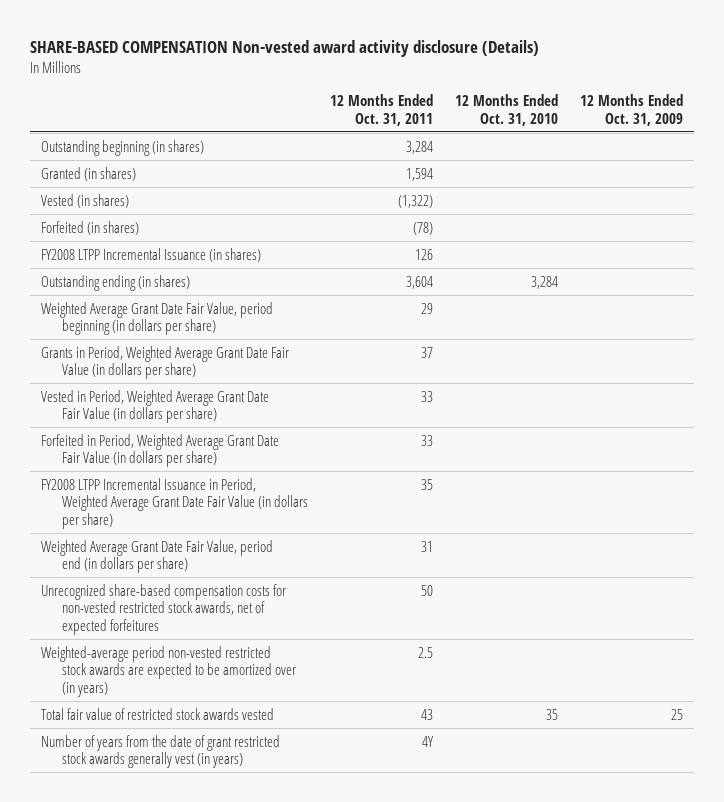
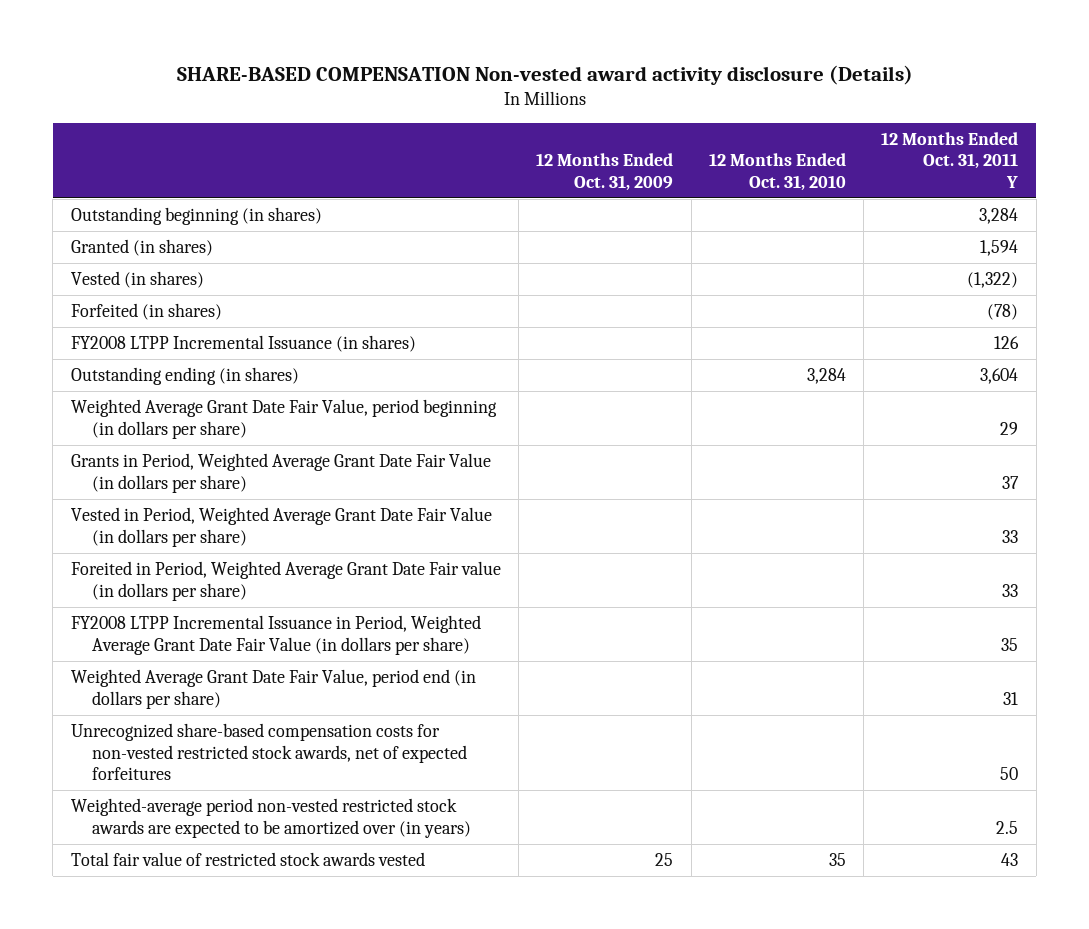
- | 12 Months Ended Oct. 31, 2011 | 12 Months Ended Oct. 31, 2010 | 12 Months Ended Oct. 31, 2009
+ | 12 Months Ended Oct. 31, 2009 | 12 Months Ended Oct. 31, 2010 | 12 Months Ended Oct. 31, 2011 Y
- Forfeited in Period, Weighted Average Grant Date Fair Value (in dollars per share) | 33 | |
+ Foreited in Period, Weighted Average Grant Date Fair value (in dollars per share) | | | 33
- Number of years from the date of grant restricted stock awards generally vest (in years) | 4Y | |

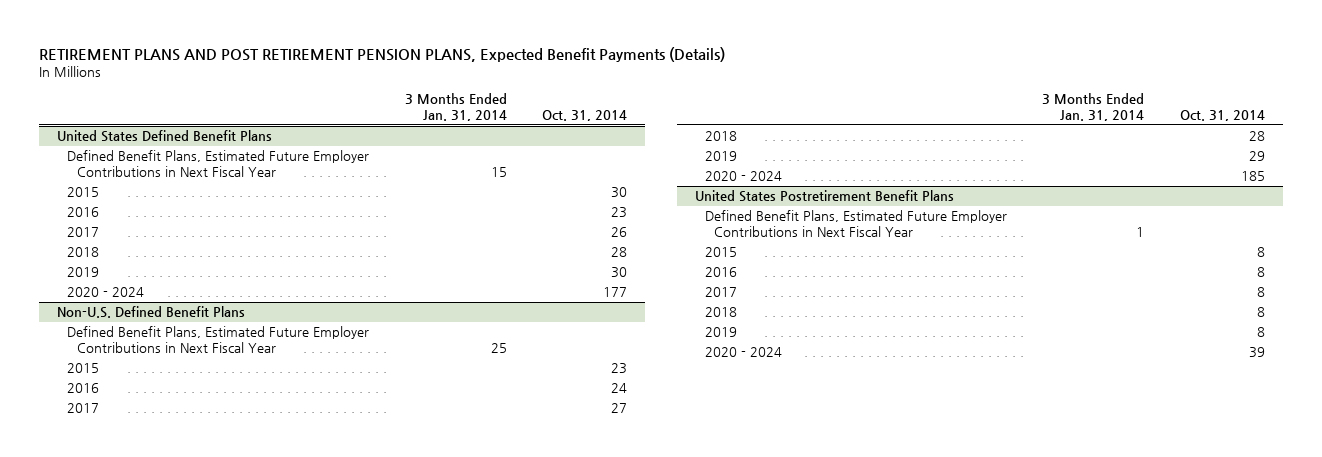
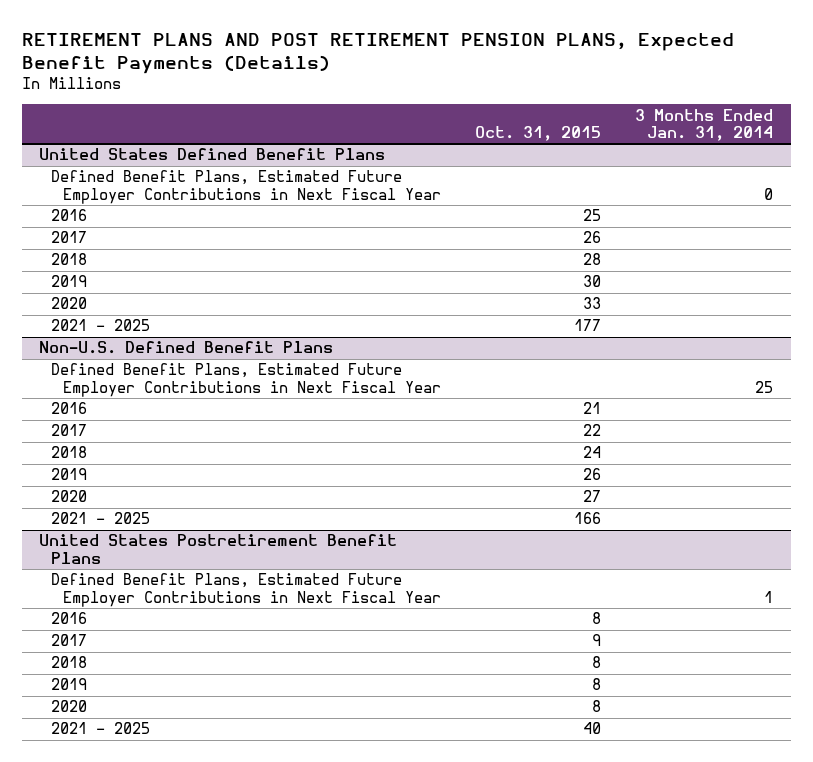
- | 3 Months Ended Jan. 31, 2014 | Oct. 31, 2014
+ | Oct. 31, 2015 | 3 Months Ended Jan. 31, 2014
@ United States Defined Benefit Plans
- Defined Benefit Plans, Estimated Future Employer Contributions in Next Fiscal Year | 15 |
- 2015 | | 30
+ Defined Benefit Plans, Estimated Future Employer Contributions in Next Fiscal Year | | 0
- 2020 - 2024 | | 177
+ 2020 | 33 |
+ 2021 - 2025 | 177 |
@ Non-U.S. Defined Benefit Plans
- 2015 | | 23
- 2020 - 2024 | | 185
+ 2020 | 27 |
+ 2021 - 2025 | 166 |
@ United States Postretirement Benefit Plans
- 2015 | | 8
- 2020 - 2024 | | 39
+ 2020 | 8 |
+ 2021 - 2025 | 40 |

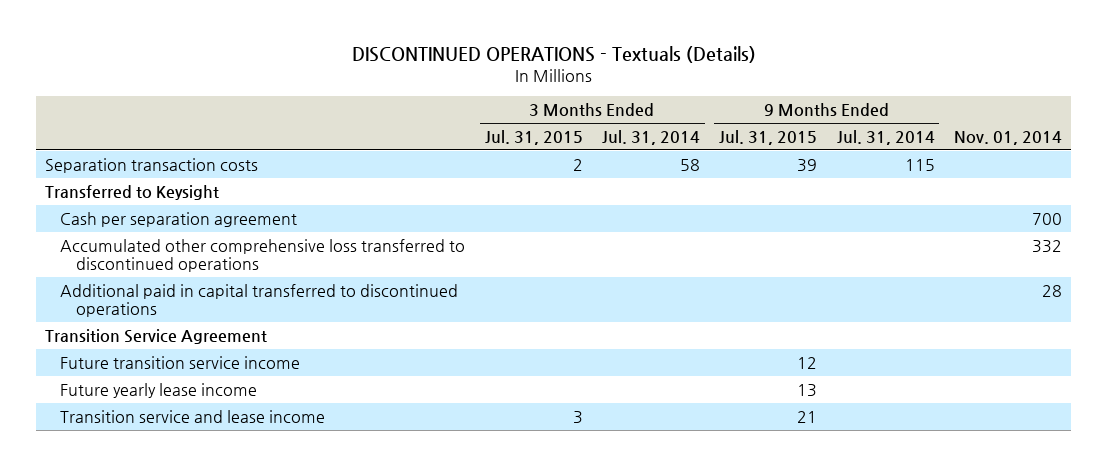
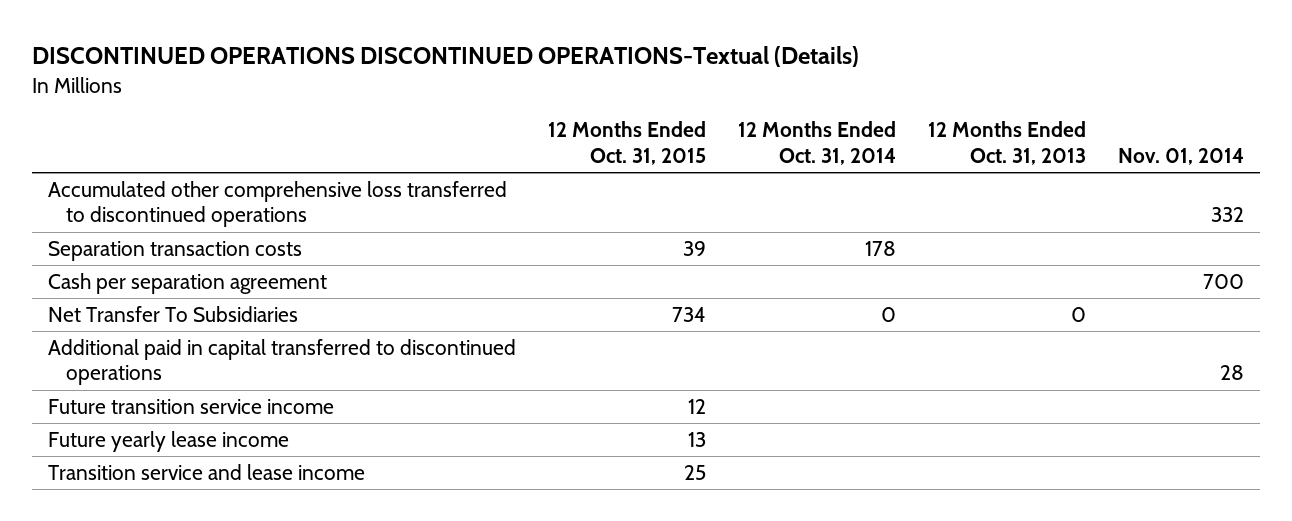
- DISCONTINUED OPERATIONS - Textuals (Details)
+ DISCONTINUED OPERATIONS DISCONTINUED OPERATIONS-Textual (Details)
- | 3 Months Ended Jul. 31, 2015 | 3 Months Ended Jul. 31, 2014 | 9 Months Ended Jul. 31, 2015 | 9 Months Ended Jul. 31, 2014 | Nov. 01, 2014
+ | 12 Months Ended Oct. 31, 2015 | 12 Months Ended Oct. 31, 2014 | 12 Months Ended Oct. 31, 2013 | Nov. 01, 2014
moved up: Accumulated other comprehensive loss transferred to discontinued operations | | | | 332
- Transferred to Keysight
+ Net Transfer To Subsidiaries | 734 | 0 | 0 |
- Transition Service Agreement

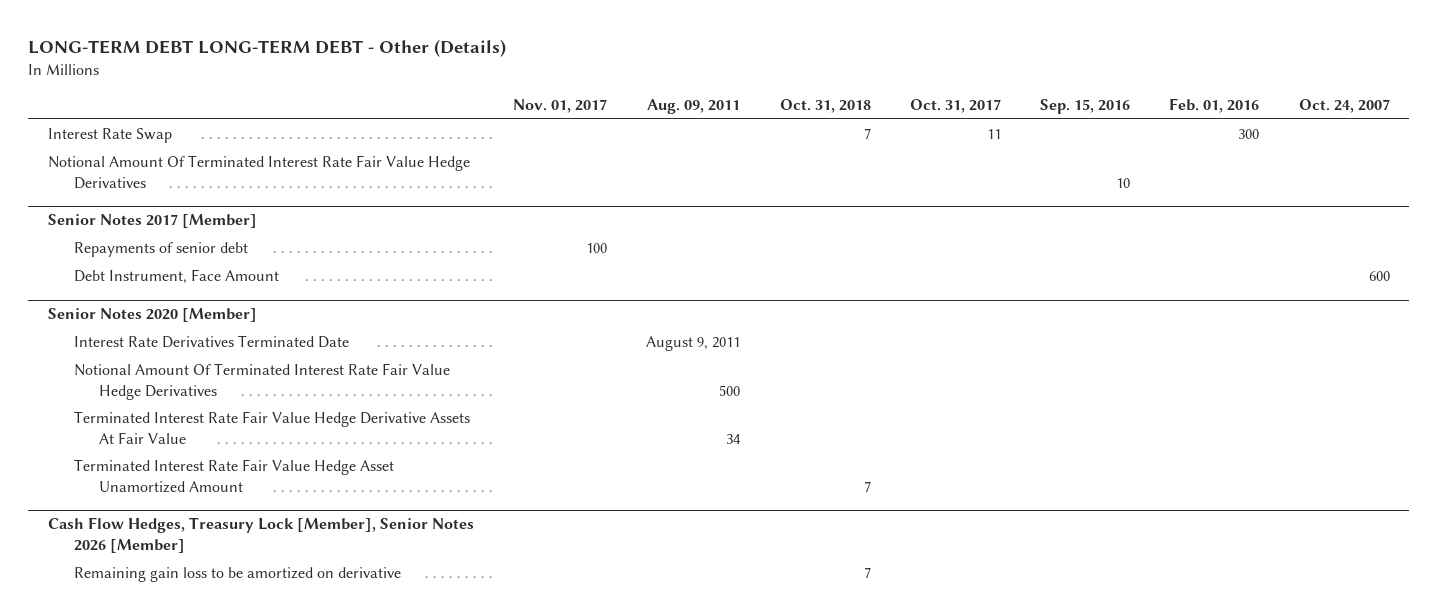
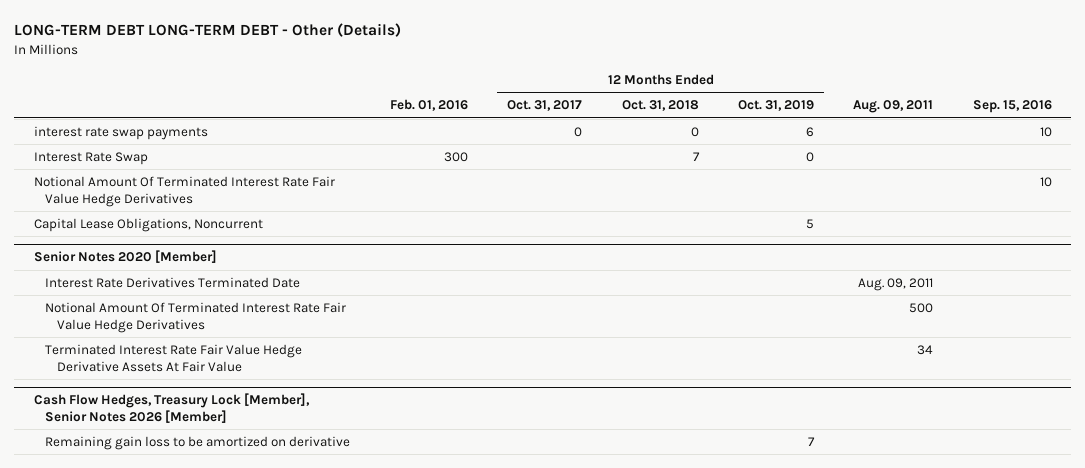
- | Nov. 01, 2017 | Aug. 09, 2011 | Oct. 31, 2018 | Oct. 31, 2017 | Sep. 15, 2016 | Feb. 01, 2016 | Oct. 24, 2007
+ | Feb. 01, 2016 | 12 Months Ended Oct. 31, 2017 | 12 Months Ended Oct. 31, 2018 | 12 Months Ended Oct. 31, 2019 | Aug. 09, 2011 | Sep. 15, 2016
+ interest rate swap payments | | 0 | 0 | 6 | | 10
- Senior Notes 2017 [Member]
- Repayments of senior debt | 100 | | | | | |
- Debt Instrument, Face Amount | | | | | | | 600
+ Capital Lease Obligations, Noncurrent | | | | 5 | |
@ Senior Notes 2020 [Member]
- Interest Rate Derivatives Terminated Date | | August 9, 2011 | | | | |
+ Interest Rate Derivatives Terminated Date | | | | | Aug. 09, 2011 |
- Terminated Interest Rate Fair Value Hedge Asset Unamortized Amount | | | 7 | | | |

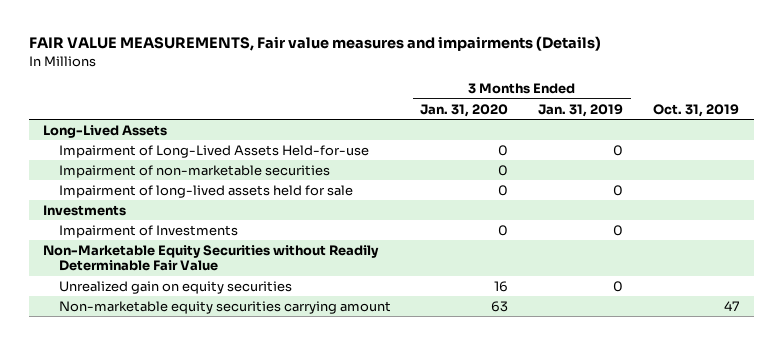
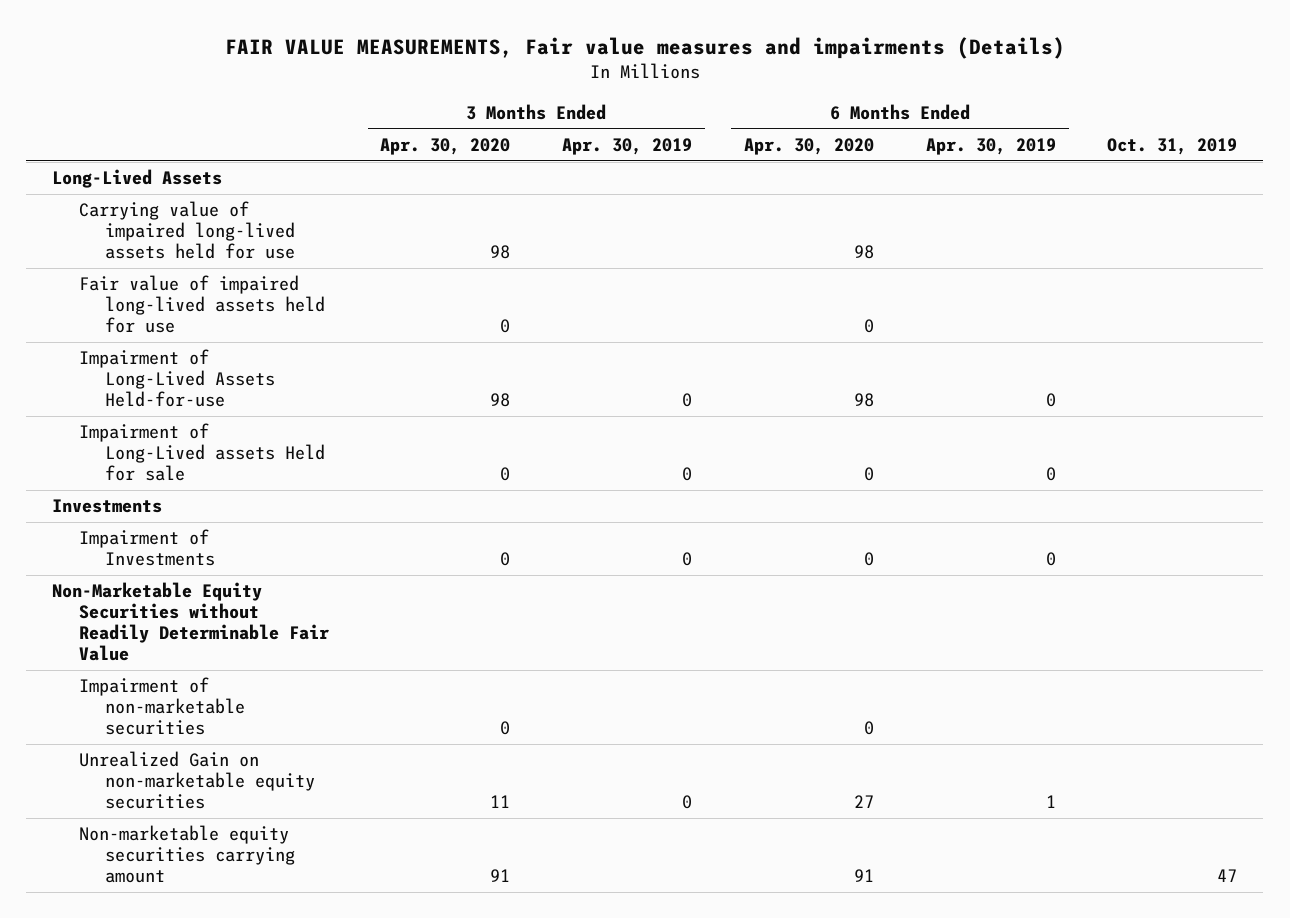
- | 3 Months Ended Jan. 31, 2020 | 3 Months Ended Jan. 31, 2019 | Oct. 31, 2019
+ | 3 Months Ended Apr. 30, 2020 | 3 Months Ended Apr. 30, 2019 | 6 Months Ended Apr. 30, 2020 | 6 Months Ended Apr. 30, 2019 | Oct. 31, 2019
+ Carrying value of impaired long-lived assets held for use | 98 | | 98 | |
+ Fair value of impaired long-lived assets held for use | 0 | | 0 | |
- Impairment of long-lived assets held for sale | 0 | 0 |
+ Impairment of Long-Lived assets Held for sale | 0 | 0 | 0 | 0 |
- Unrealized gain on equity securities | 16 | 0 |
moved down: Impairment of non-marketable securities | 0 | | 0 | |
+ Unrealized Gain on non-marketable equity securities | 11 | 0 | 27 | 1 |

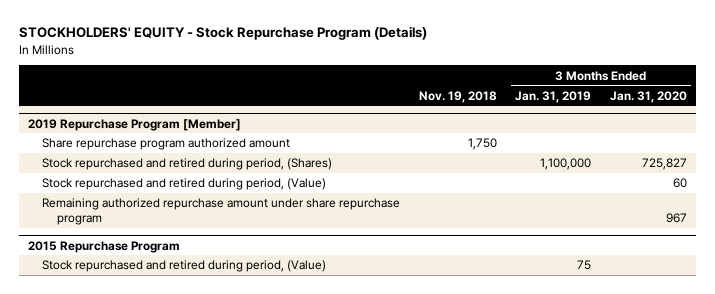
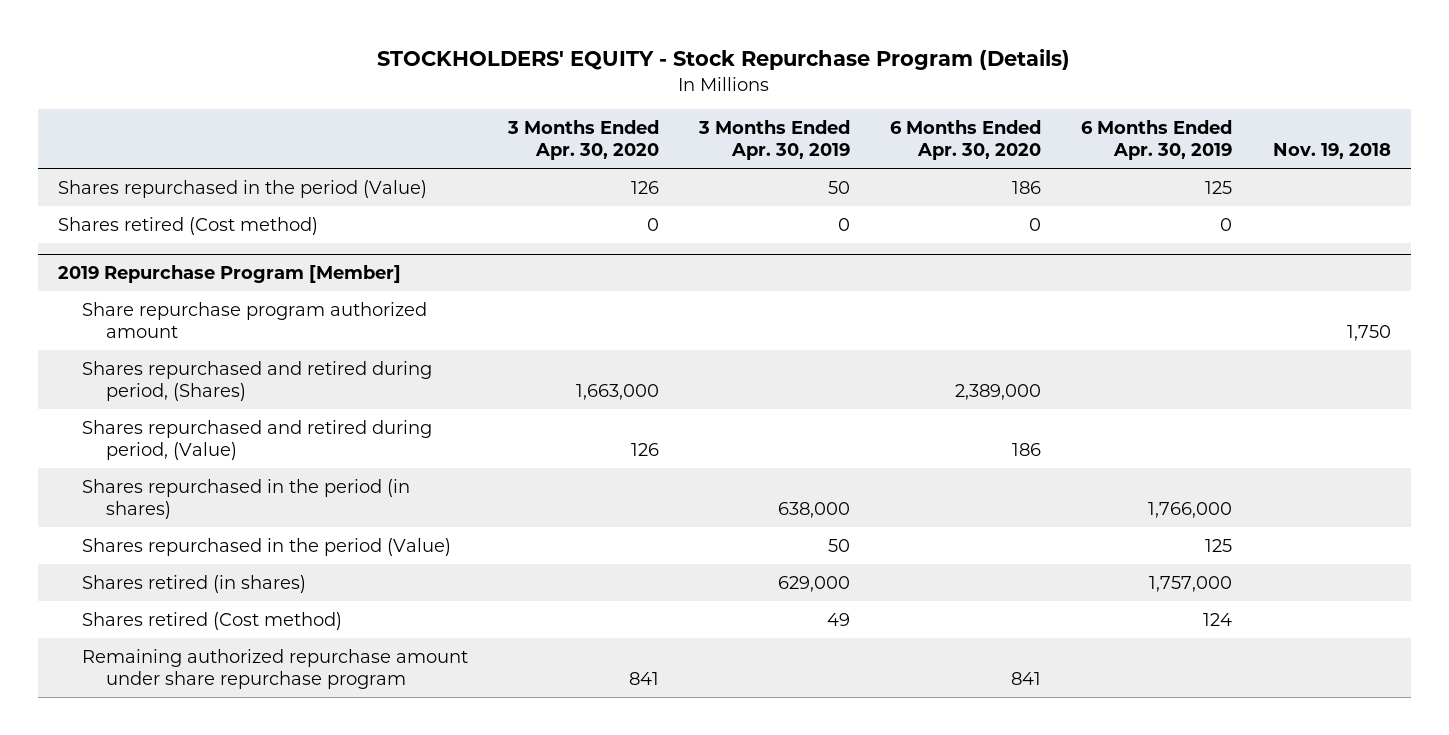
- | Nov. 19, 2018 | 3 Months Ended Jan. 31, 2019 | 3 Months Ended Jan. 31, 2020
+ | 3 Months Ended Apr. 30, 2020 | 3 Months Ended Apr. 30, 2019 | 6 Months Ended Apr. 30, 2020 | 6 Months Ended Apr. 30, 2019 | Nov. 19, 2018
+ Shares repurchased in the period (Value) | 126 | 50 | 186 | 125 |
+ Shares retired (Cost method) | 0 | 0 | 0 | 0 |
@ 2019 Repurchase Program [Member]
- Stock repurchased and retired during period, (Shares) | | 1,100,000 | 725,827
- Stock repurchased and retired during period, (Value) | | | 60
+ Shares repurchased and retired during period, (Shares) | 1,663,000 | | 2,389,000 | |
+ Shares repurchased and retired during period, (Value) | 126 | | 186 | |
+ Shares repurchased in the period (in shares) | | 638,000 | | 1,766,000 |
+ Shares repurchased in the period (Value) | | 50 | | 125 |
+ Shares retired (in shares) | | 629,000 | | 1,757,000 |
+ Shares retired (Cost method) | | 49 | | 124 |
- 2015 Repurchase Program
- Stock repurchased and retired during period, (Value) | | 75 |

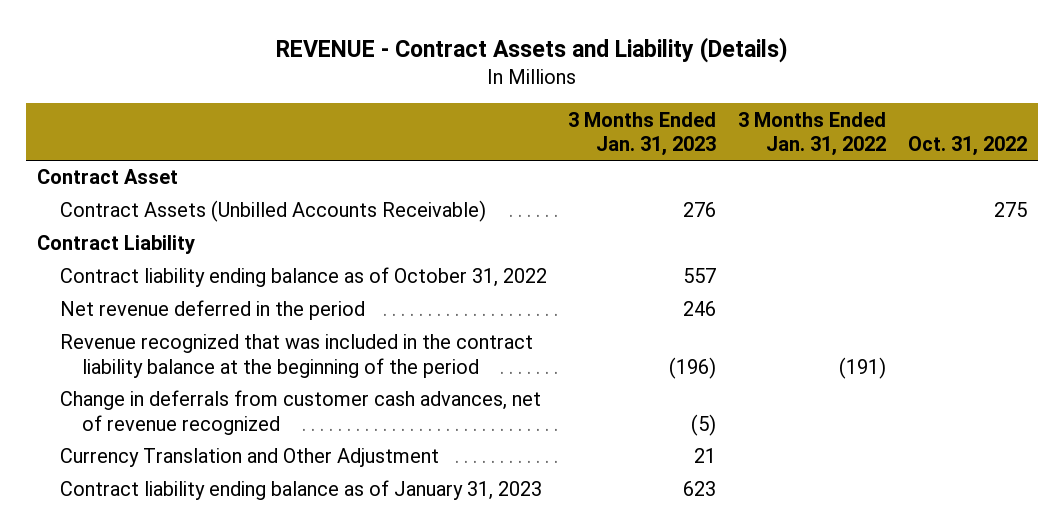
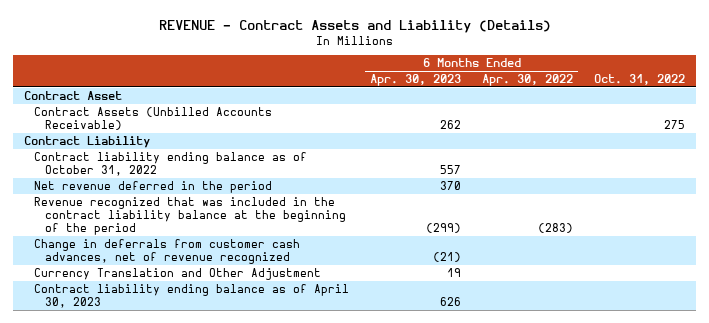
- | 3 Months Ended Jan. 31, 2023 | 3 Months Ended Jan. 31, 2022 | Oct. 31, 2022
+ | 6 Months Ended Apr. 30, 2023 | 6 Months Ended Apr. 30, 2022 | Oct. 31, 2022
- Contract liability ending balance as of January 31, 2023 | 623 | |
+ Contract liability ending balance as of April 30, 2023 | 626 | |

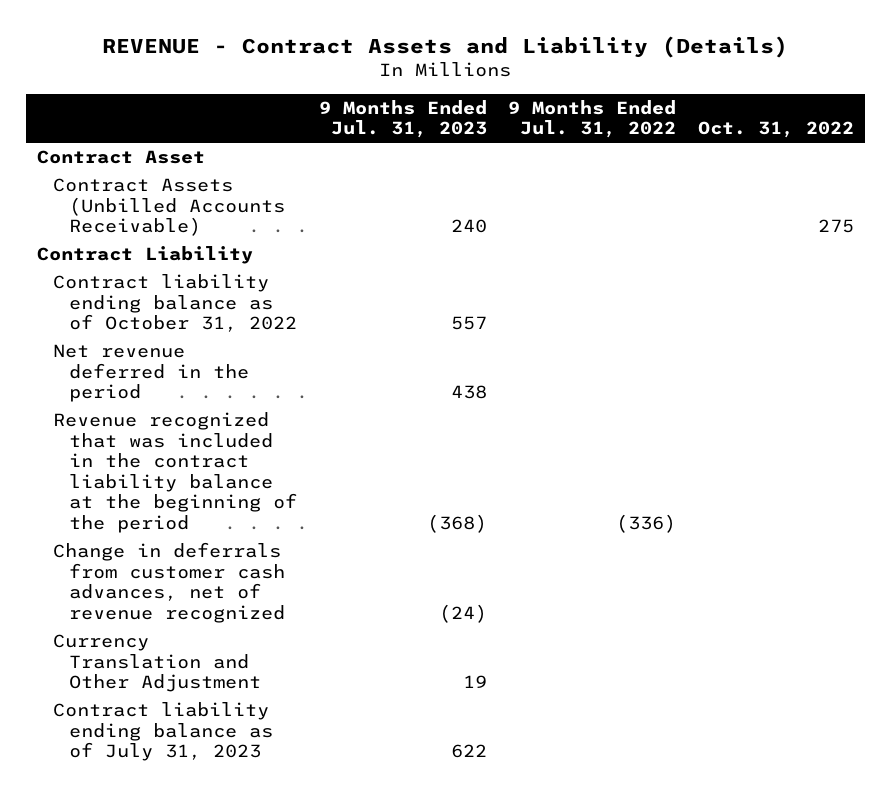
- | 6 Months Ended Apr. 30, 2023 | 6 Months Ended Apr. 30, 2022 | Oct. 31, 2022
+ | 9 Months Ended Jul. 31, 2023 | 9 Months Ended Jul. 31, 2022 | Oct. 31, 2022
- Contract liability ending balance as of April 30, 2023 | 626 | |
+ Contract liability ending balance as of July 31, 2023 | 622 | |

